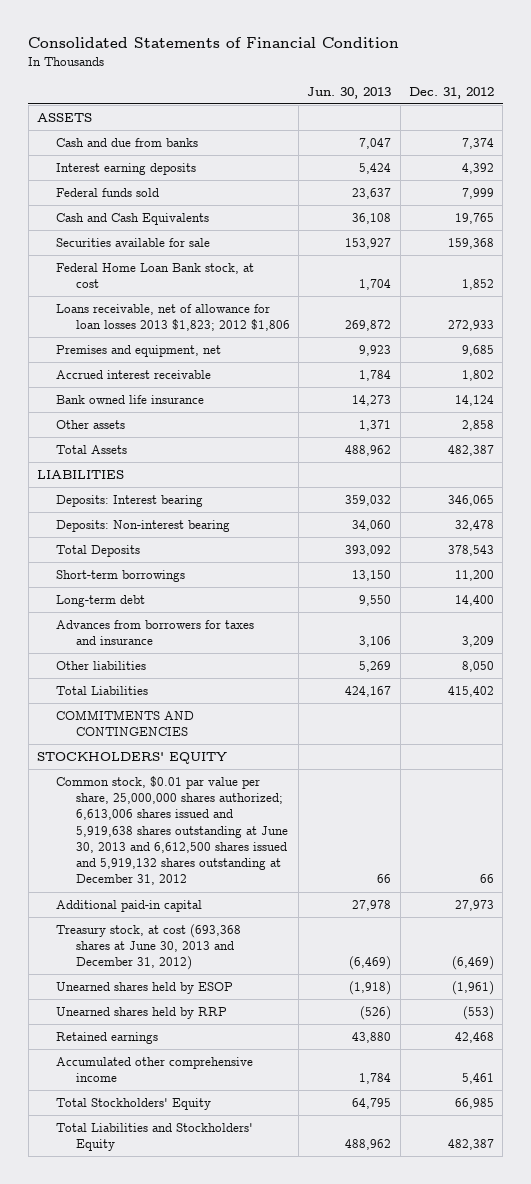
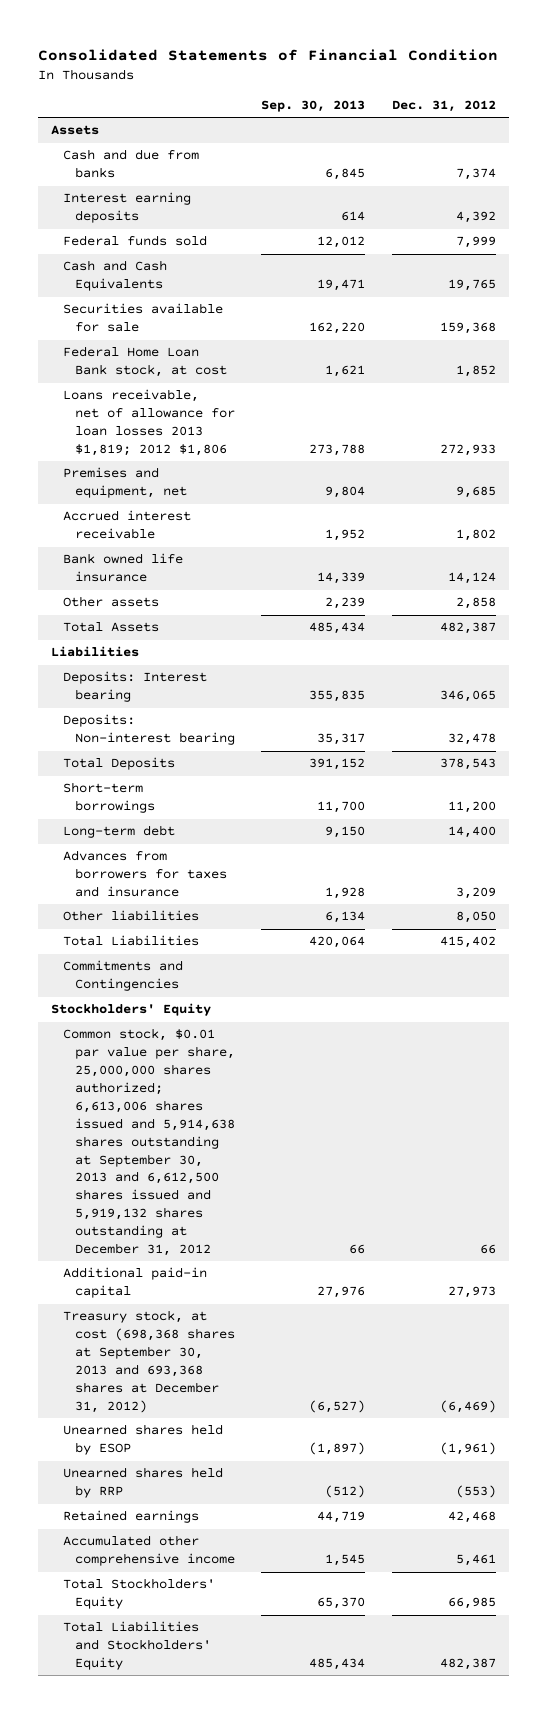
- | Jun. 30, 2013 | Dec. 31, 2012
+ | Sep. 30, 2013 | Dec. 31, 2012
- ASSETS
+ Assets
- Loans receivable, net of allowance for loan losses 2013 $1,823; 2012 $1,806 | 269,872 | 272,933
+ Loans receivable, net of allowance for loan losses 2013 $1,819; 2012 $1,806 | 273,788 | 272,933
- LIABILITIES
+ Liabilities
- COMMITMENTS AND CONTINGENCIES
- STOCKHOLDERS' EQUITY
- Common stock, $0.01 par value per share, 25,000,000 shares authorized; 6,613,006 shares issued and 5,919,638 shares outstanding at June 30, 2013 and 6,612,500 shares issued and 5,919,132 shares outstanding at December 31, 2012 | 66 | 66
+ Commitments and Contingencies
+ Stockholders' Equity
+ Common stock, $0.01 par value per share, 25,000,000 shares authorized; 6,613,006 shares issued and 5,914,638 shares outstanding at September 30, 2013 and 6,612,500 shares issued and 5,919,132 shares outstanding at December 31, 2012 | 66 | 66
- Treasury stock, at cost (693,368 shares at June 30, 2013 and December 31, 2012) | (6,469) | (6,469)
+ Treasury stock, at cost (698,368 shares at September 30, 2013 and 693,368 shares at December 31, 2012) | (6,527) | (6,469)

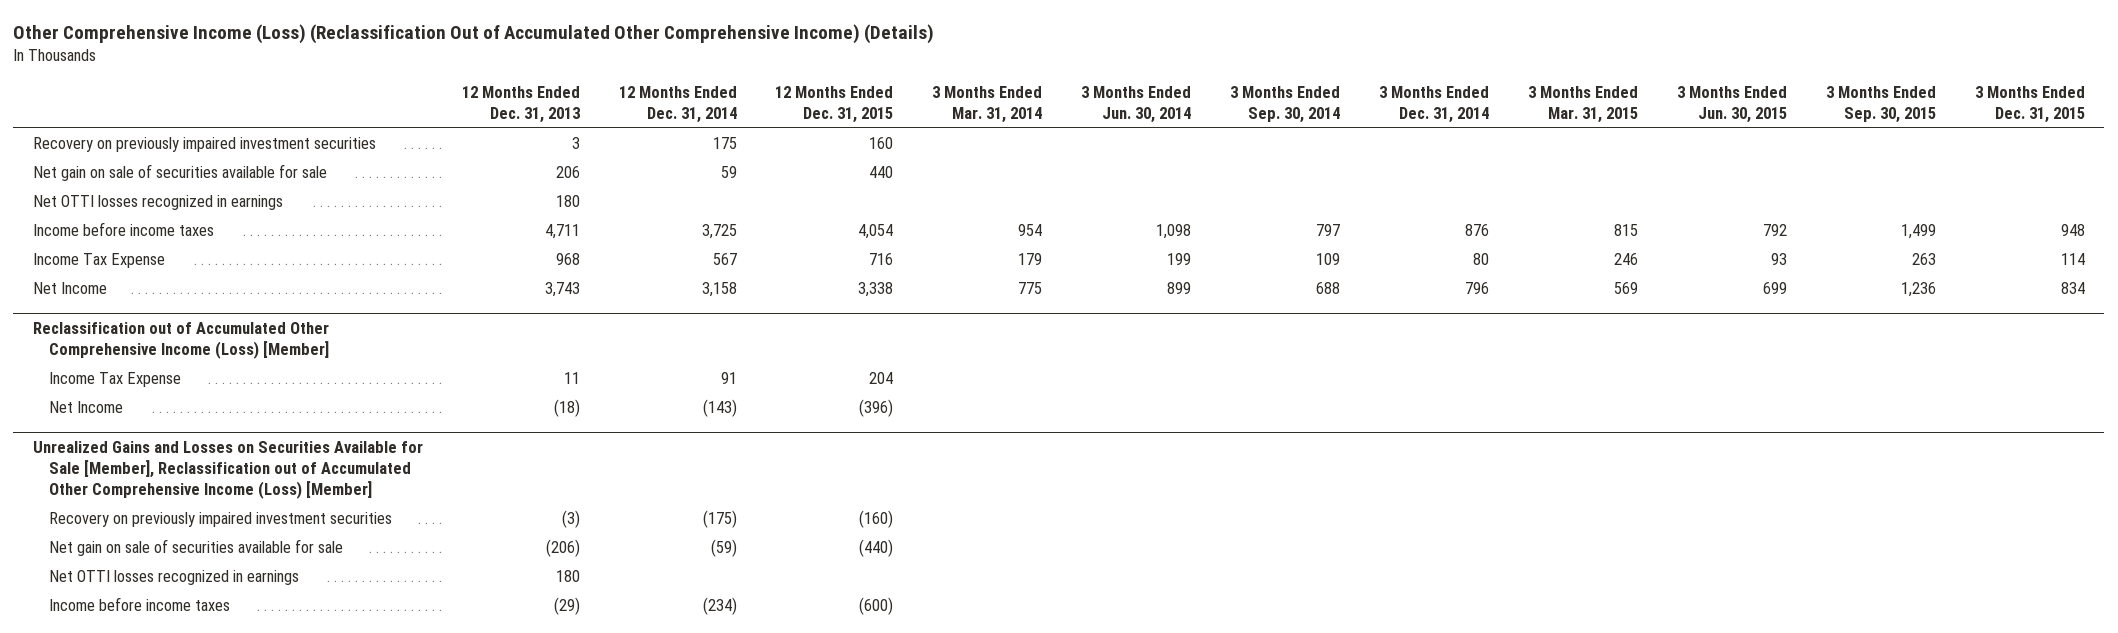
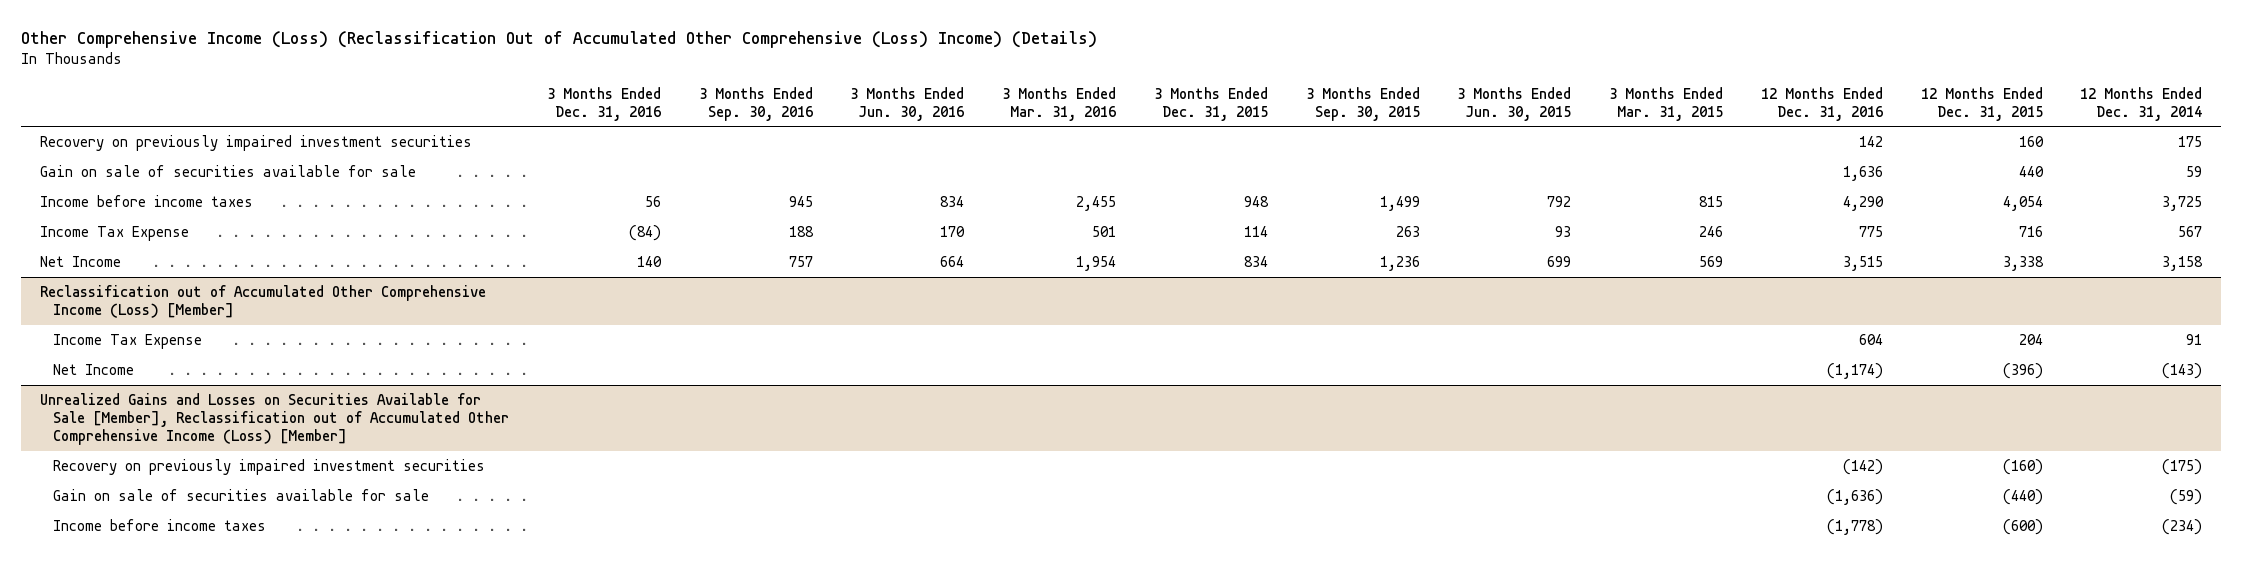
- Other Comprehensive Income (Loss) (Reclassification Out of Accumulated Other Comprehensive Income) (Details)
+ Other Comprehensive Income (Loss) (Reclassification Out of Accumulated Other Comprehensive (Loss) Income) (Details)
- | 12 Months Ended Dec. 31, 2013 | 12 Months Ended Dec. 31, 2014 | 12 Months Ended Dec. 31, 2015 | 3 Months Ended Mar. 31, 2014 | 3 Months Ended Jun. 30, 2014 | 3 Months Ended Sep. 30, 2014 | 3 Months Ended Dec. 31, 2014 | 3 Months Ended Mar. 31, 2015 | 3 Months Ended Jun. 30, 2015 | 3 Months Ended Sep. 30, 2015 | 3 Months Ended Dec. 31, 2015
+ | 3 Months Ended Dec. 31, 2016 | 3 Months Ended Sep. 30, 2016 | 3 Months Ended Jun. 30, 2016 | 3 Months Ended Mar. 31, 2016 | 3 Months Ended Dec. 31, 2015 | 3 Months Ended Sep. 30, 2015 | 3 Months Ended Jun. 30, 2015 | 3 Months Ended Mar. 31, 2015 | 12 Months Ended Dec. 31, 2016 | 12 Months Ended Dec. 31, 2015 | 12 Months Ended Dec. 31, 2014
- Net gain on sale of securities available for sale | 206 | 59 | 440 | | | | | | | |
- Net OTTI losses recognized in earnings | 180 | | | | | | | | | |
+ Gain on sale of securities available for sale | | | | | | | | | 1,636 | 440 | 59
@ Unrealized Gains and Losses on Securities Available for Sale [Member], Reclassification out of Accumulated Other Comprehensive Income (Loss) [Member]
- Net gain on sale of securities available for sale | (206) | (59) | (440) | | | | | | | |
- Net OTTI losses recognized in earnings | 180 | | | | | | | | | |
+ Gain on sale of securities available for sale | | | | | | | | | (1,636) | (440) | (59)

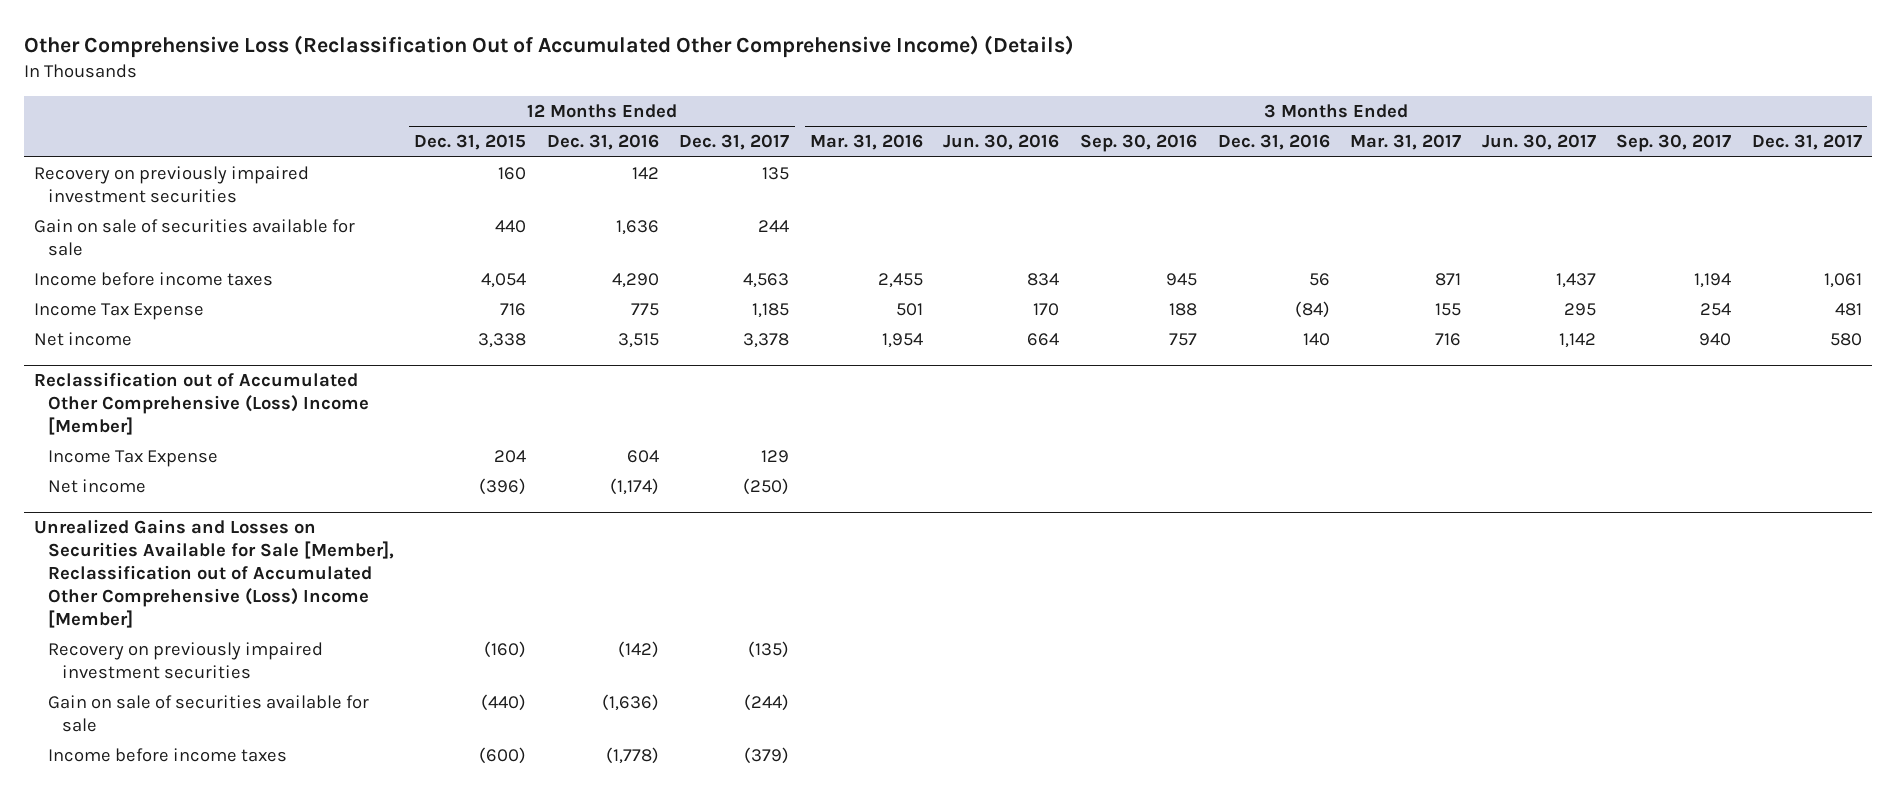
- Other Comprehensive Income (Loss) (Reclassification Out of Accumulated Other Comprehensive (Loss) Income) (Details)
+ Other Comprehensive Loss (Reclassification Out of Accumulated Other Comprehensive Income) (Details)
- | 3 Months Ended Dec. 31, 2016 | 3 Months Ended Sep. 30, 2016 | 3 Months Ended Jun. 30, 2016 | 3 Months Ended Mar. 31, 2016 | 3 Months Ended Dec. 31, 2015 | 3 Months Ended Sep. 30, 2015 | 3 Months Ended Jun. 30, 2015 | 3 Months Ended Mar. 31, 2015 | 12 Months Ended Dec. 31, 2016 | 12 Months Ended Dec. 31, 2015 | 12 Months Ended Dec. 31, 2014
+ | 12 Months Ended Dec. 31, 2015 | 12 Months Ended Dec. 31, 2016 | 12 Months Ended Dec. 31, 2017 | 3 Months Ended Mar. 31, 2016 | 3 Months Ended Jun. 30, 2016 | 3 Months Ended Sep. 30, 2016 | 3 Months Ended Dec. 31, 2016 | 3 Months Ended Mar. 31, 2017 | 3 Months Ended Jun. 30, 2017 | 3 Months Ended Sep. 30, 2017 | 3 Months Ended Dec. 31, 2017
- Net Income | 140 | 757 | 664 | 1,954 | 834 | 1,236 | 699 | 569 | 3,515 | 3,338 | 3,158
- Reclassification out of Accumulated Other Comprehensive Income (Loss) [Member]
+ Net income | 3,338 | 3,515 | 3,378 | 1,954 | 664 | 757 | 140 | 716 | 1,142 | 940 | 580
+ Reclassification out of Accumulated Other Comprehensive (Loss) Income [Member]
- Net Income | | | | | | | | | (1,174) | (396) | (143)
- Unrealized Gains and Losses on Securities Available for Sale [Member], Reclassification out of Accumulated Other Comprehensive Income (Loss) [Member]
+ Net income | (396) | (1,174) | (250) | | | | | | | |
+ Unrealized Gains and Losses on Securities Available for Sale [Member], Reclassification out of Accumulated Other Comprehensive (Loss) Income [Member]

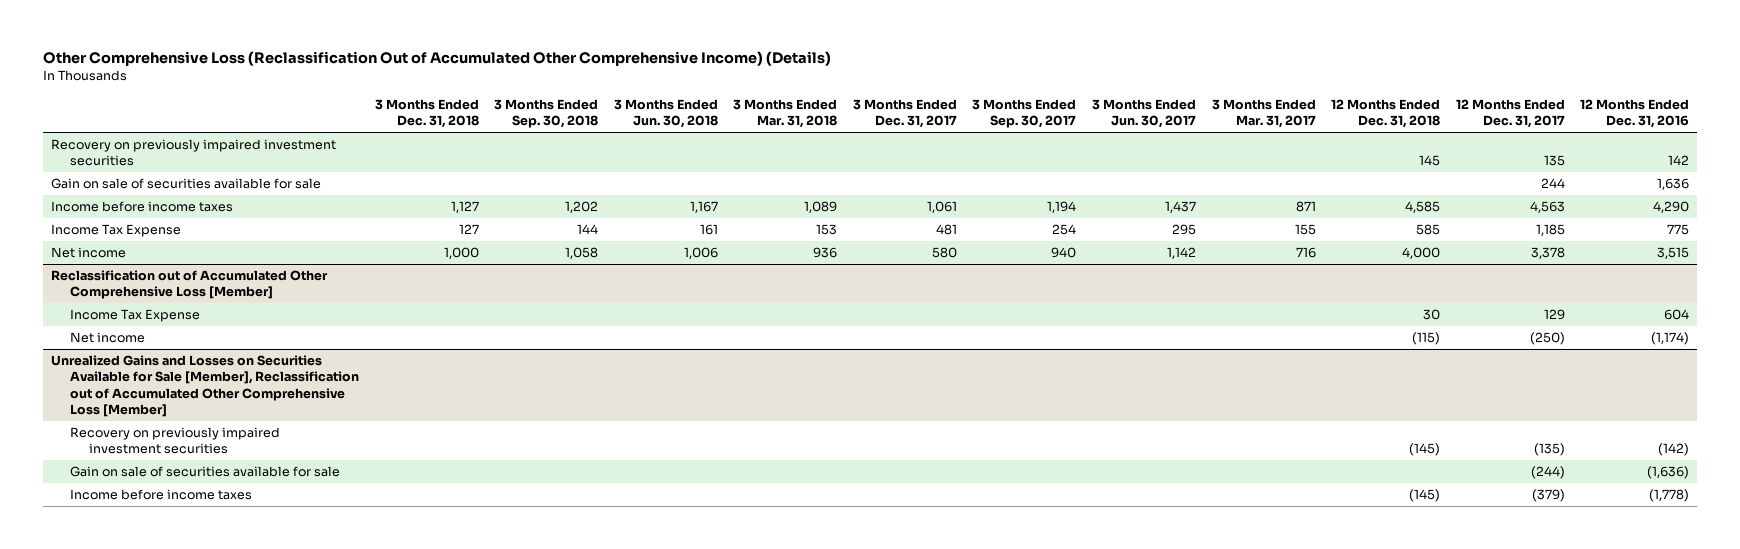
- | 12 Months Ended Dec. 31, 2015 | 12 Months Ended Dec. 31, 2016 | 12 Months Ended Dec. 31, 2017 | 3 Months Ended Mar. 31, 2016 | 3 Months Ended Jun. 30, 2016 | 3 Months Ended Sep. 30, 2016 | 3 Months Ended Dec. 31, 2016 | 3 Months Ended Mar. 31, 2017 | 3 Months Ended Jun. 30, 2017 | 3 Months Ended Sep. 30, 2017 | 3 Months Ended Dec. 31, 2017
+ | 3 Months Ended Dec. 31, 2018 | 3 Months Ended Sep. 30, 2018 | 3 Months Ended Jun. 30, 2018 | 3 Months Ended Mar. 31, 2018 | 3 Months Ended Dec. 31, 2017 | 3 Months Ended Sep. 30, 2017 | 3 Months Ended Jun. 30, 2017 | 3 Months Ended Mar. 31, 2017 | 12 Months Ended Dec. 31, 2018 | 12 Months Ended Dec. 31, 2017 | 12 Months Ended Dec. 31, 2016
- Reclassification out of Accumulated Other Comprehensive (Loss) Income [Member]
+ Reclassification out of Accumulated Other Comprehensive Loss [Member]
- Unrealized Gains and Losses on Securities Available for Sale [Member], Reclassification out of Accumulated Other Comprehensive (Loss) Income [Member]
+ Unrealized Gains and Losses on Securities Available for Sale [Member], Reclassification out of Accumulated Other Comprehensive Loss [Member]

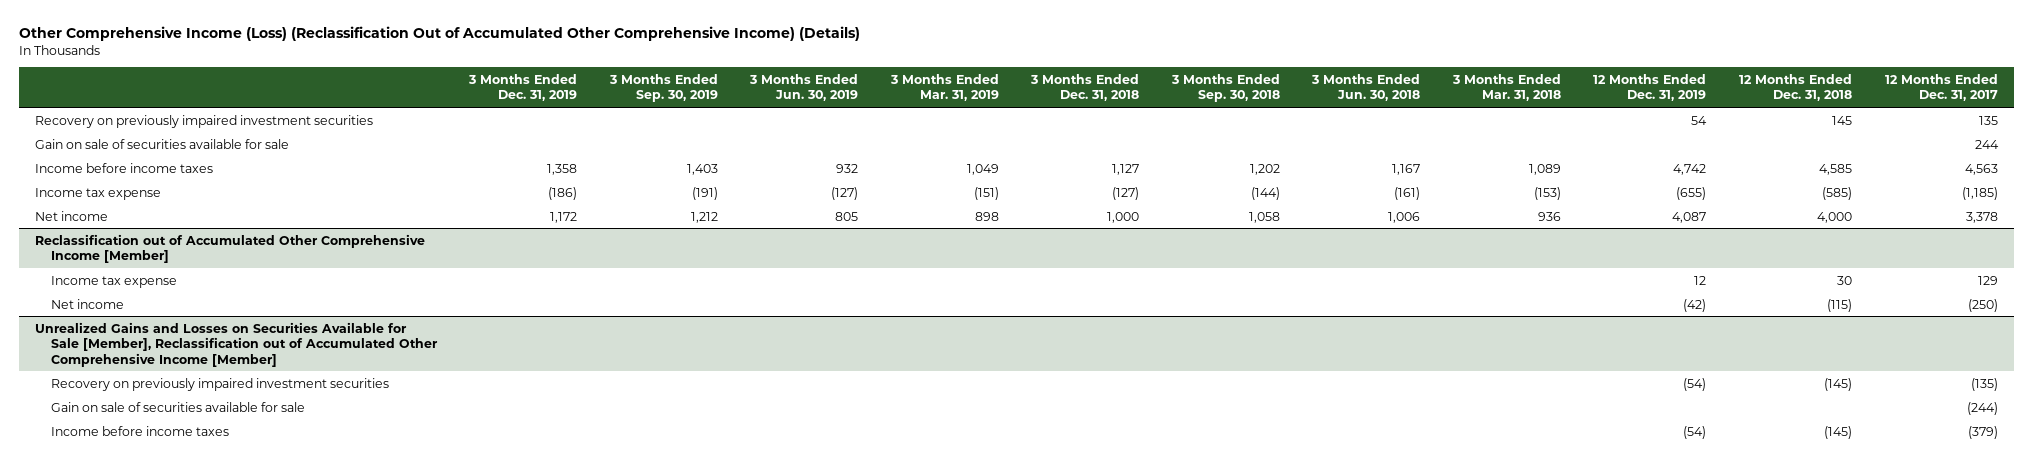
- Other Comprehensive Loss (Reclassification Out of Accumulated Other Comprehensive Income) (Details)
+ Other Comprehensive Income (Loss) (Reclassification Out of Accumulated Other Comprehensive Income) (Details)
- | 3 Months Ended Dec. 31, 2018 | 3 Months Ended Sep. 30, 2018 | 3 Months Ended Jun. 30, 2018 | 3 Months Ended Mar. 31, 2018 | 3 Months Ended Dec. 31, 2017 | 3 Months Ended Sep. 30, 2017 | 3 Months Ended Jun. 30, 2017 | 3 Months Ended Mar. 31, 2017 | 12 Months Ended Dec. 31, 2018 | 12 Months Ended Dec. 31, 2017 | 12 Months Ended Dec. 31, 2016
+ | 3 Months Ended Dec. 31, 2019 | 3 Months Ended Sep. 30, 2019 | 3 Months Ended Jun. 30, 2019 | 3 Months Ended Mar. 31, 2019 | 3 Months Ended Dec. 31, 2018 | 3 Months Ended Sep. 30, 2018 | 3 Months Ended Jun. 30, 2018 | 3 Months Ended Mar. 31, 2018 | 12 Months Ended Dec. 31, 2019 | 12 Months Ended Dec. 31, 2018 | 12 Months Ended Dec. 31, 2017
- Income Tax Expense | 127 | 144 | 161 | 153 | 481 | 254 | 295 | 155 | 585 | 1,185 | 775
+ Income tax expense | (186) | (191) | (127) | (151) | (127) | (144) | (161) | (153) | (655) | (585) | (1,185)
- Reclassification out of Accumulated Other Comprehensive Loss [Member]
- Income Tax Expense | | | | | | | | | 30 | 129 | 604
+ Reclassification out of Accumulated Other Comprehensive Income [Member]
+ Income tax expense | | | | | | | | | 12 | 30 | 129
- Unrealized Gains and Losses on Securities Available for Sale [Member], Reclassification out of Accumulated Other Comprehensive Loss [Member]
+ Unrealized Gains and Losses on Securities Available for Sale [Member], Reclassification out of Accumulated Other Comprehensive Income [Member]

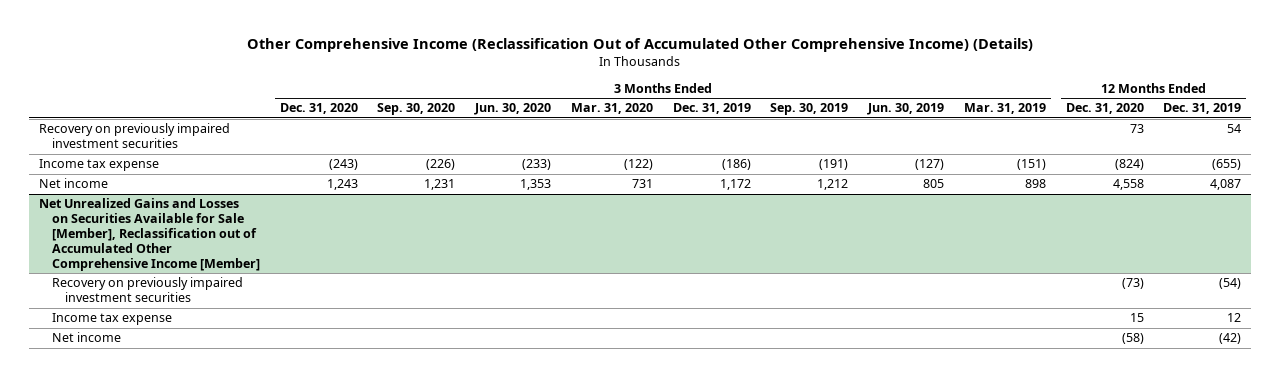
- Other Comprehensive Income (Loss) (Reclassification Out of Accumulated Other Comprehensive Income) (Details)
+ Other Comprehensive Income (Reclassification Out of Accumulated Other Comprehensive Income) (Details)
- | 3 Months Ended Dec. 31, 2019 | 3 Months Ended Sep. 30, 2019 | 3 Months Ended Jun. 30, 2019 | 3 Months Ended Mar. 31, 2019 | 3 Months Ended Dec. 31, 2018 | 3 Months Ended Sep. 30, 2018 | 3 Months Ended Jun. 30, 2018 | 3 Months Ended Mar. 31, 2018 | 12 Months Ended Dec. 31, 2019 | 12 Months Ended Dec. 31, 2018 | 12 Months Ended Dec. 31, 2017
+ | 3 Months Ended Dec. 31, 2020 | 3 Months Ended Sep. 30, 2020 | 3 Months Ended Jun. 30, 2020 | 3 Months Ended Mar. 31, 2020 | 3 Months Ended Dec. 31, 2019 | 3 Months Ended Sep. 30, 2019 | 3 Months Ended Jun. 30, 2019 | 3 Months Ended Mar. 31, 2019 | 12 Months Ended Dec. 31, 2020 | 12 Months Ended Dec. 31, 2019
- Gain on sale of securities available for sale | | | | | | | | | | | 244
- Income before income taxes | 1,358 | 1,403 | 932 | 1,049 | 1,127 | 1,202 | 1,167 | 1,089 | 4,742 | 4,585 | 4,563
- Reclassification out of Accumulated Other Comprehensive Income [Member]
+ Net Unrealized Gains and Losses on Securities Available for Sale [Member], Reclassification out of Accumulated Other Comprehensive Income [Member]
+ Recovery on previously impaired investment securities | | | | | | | | | (73) | (54)
- Unrealized Gains and Losses on Securities Available for Sale [Member], Reclassification out of Accumulated Other Comprehensive Income [Member]
- Recovery on previously impaired investment securities | | | | | | | | | (54) | (145) | (135)
- Gain on sale of securities available for sale | | | | | | | | | | | (244)
- Income before income taxes | | | | | | | | | (54) | (145) | (379)

